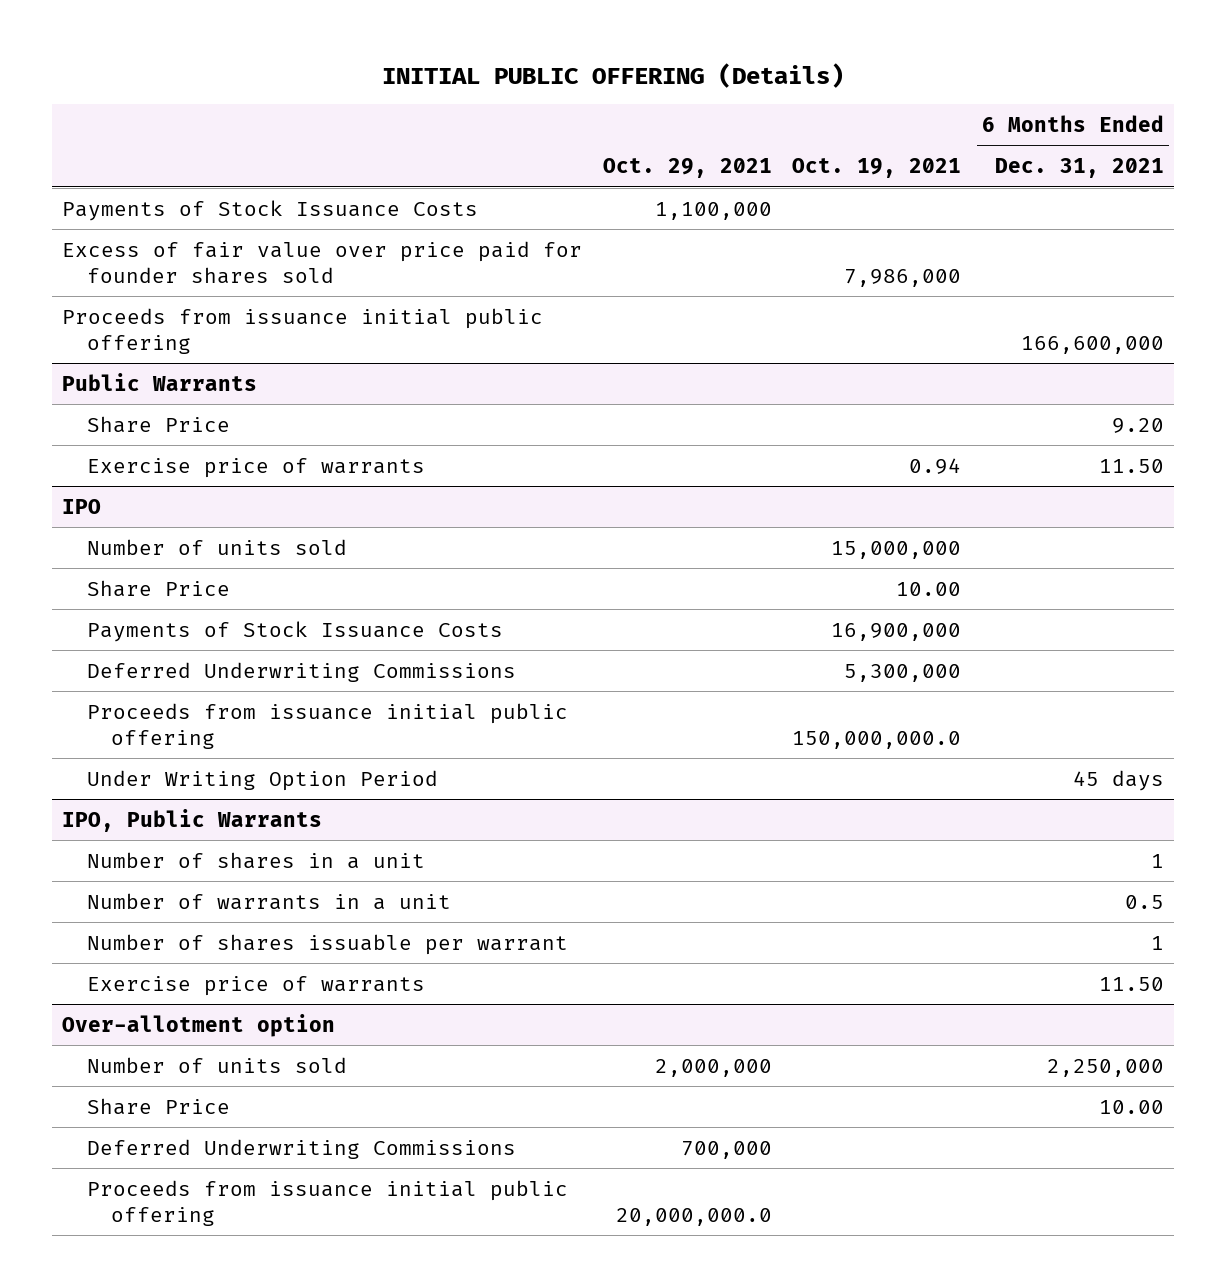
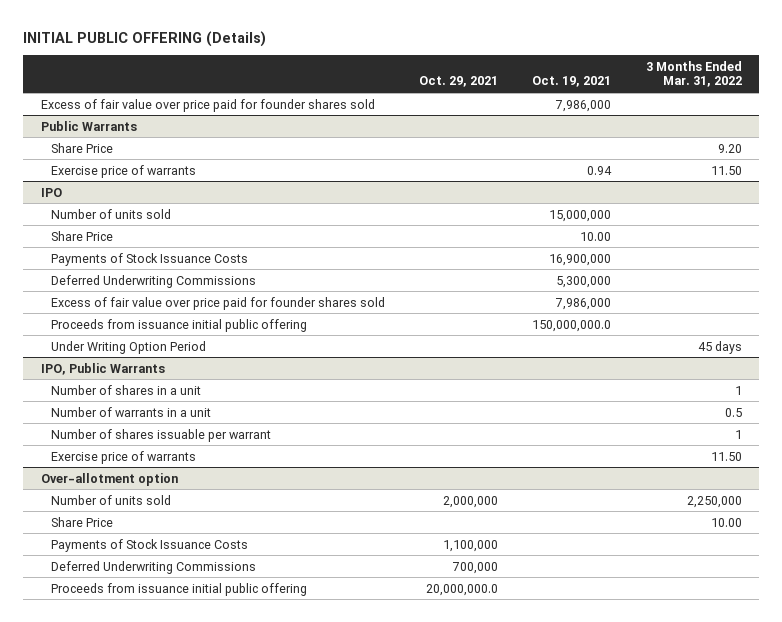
- | Oct. 29, 2021 | Oct. 19, 2021 | 6 Months Ended Dec. 31, 2021
+ | Oct. 29, 2021 | Oct. 19, 2021 | 3 Months Ended Mar. 31, 2022
- Payments of Stock Issuance Costs | 1,100,000 | |
- Proceeds from issuance initial public offering | | | 166,600,000
@ IPO
+ Excess of fair value over price paid for founder shares sold | | 7,986,000 |
@ Over-allotment option
+ Payments of Stock Issuance Costs | 1,100,000 | |

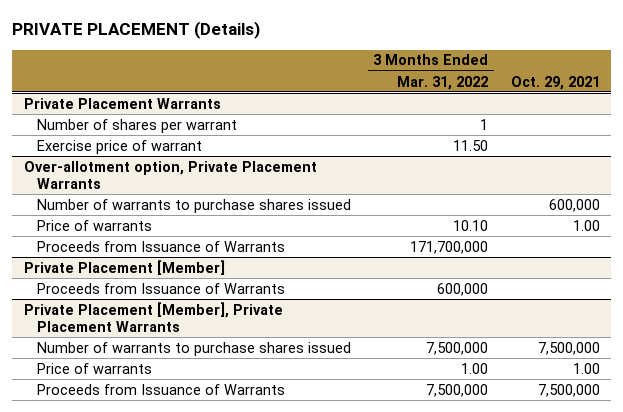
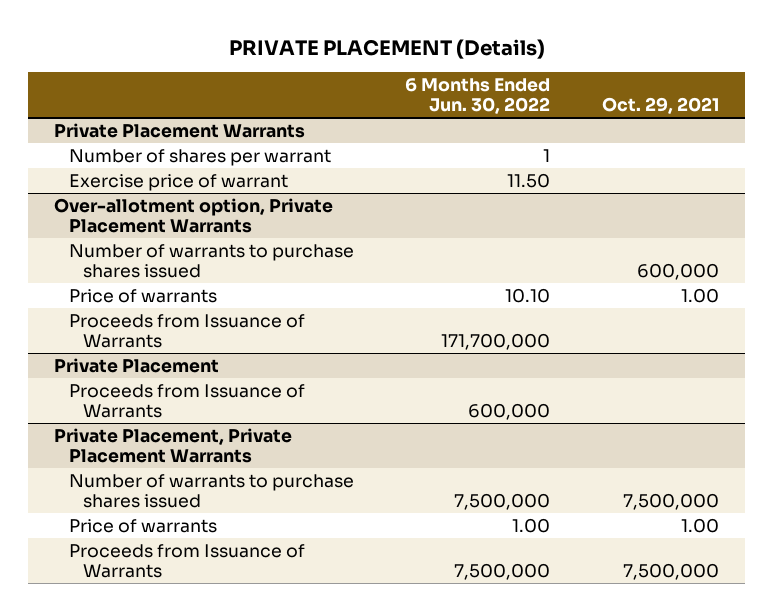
- | 3 Months Ended Mar. 31, 2022 | Oct. 29, 2021
+ | 6 Months Ended Jun. 30, 2022 | Oct. 29, 2021
- Private Placement [Member]
+ Private Placement
- Private Placement [Member], Private Placement Warrants
+ Private Placement, Private Placement Warrants

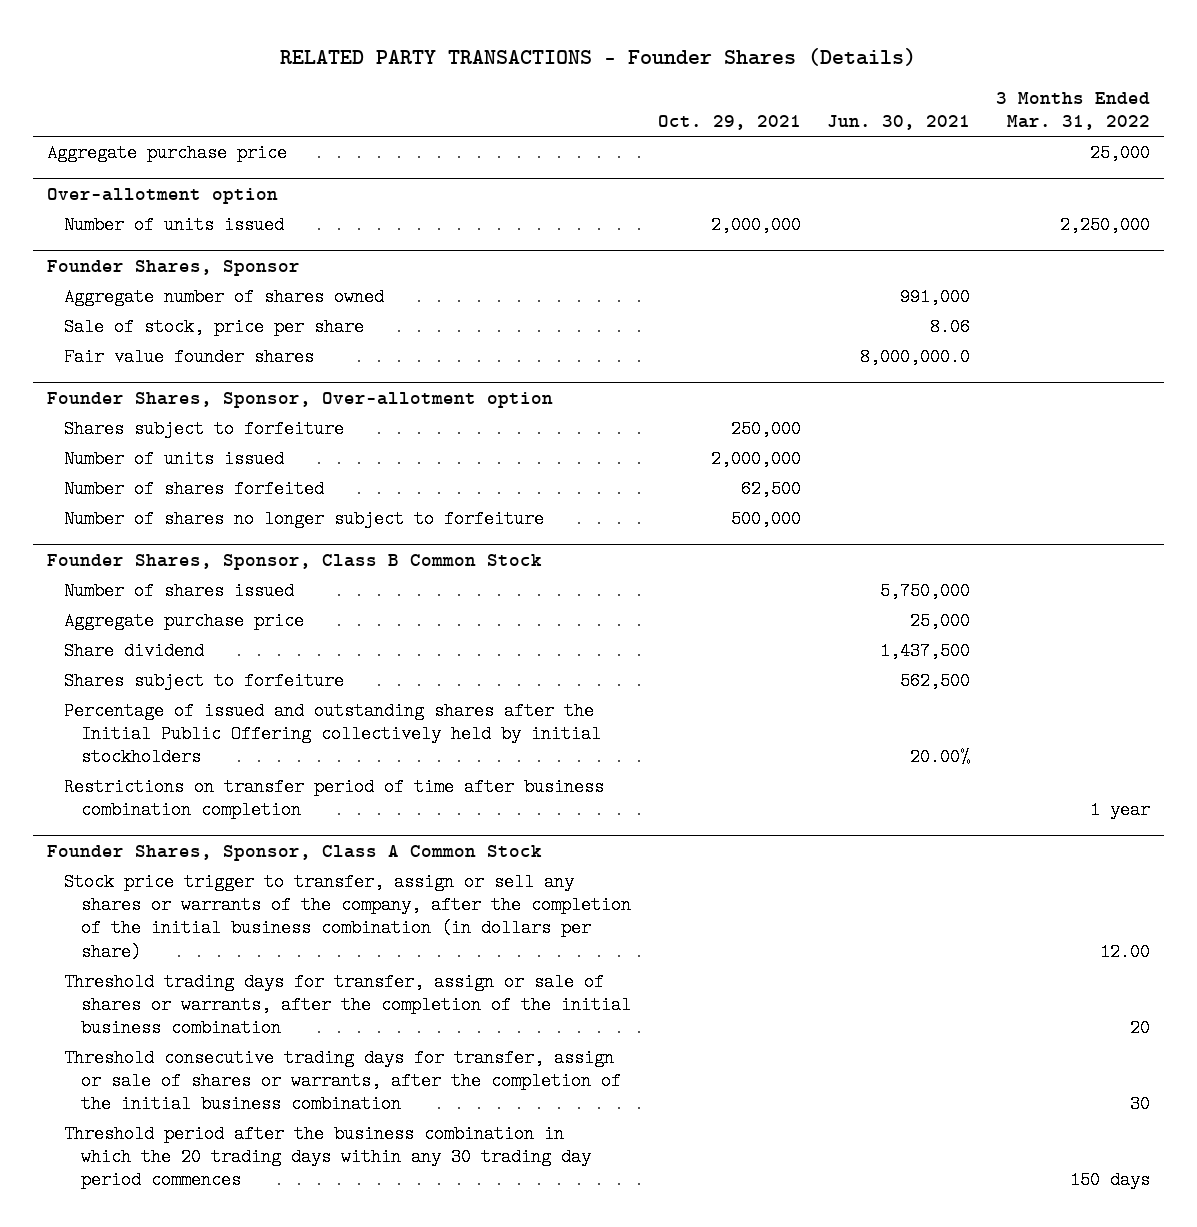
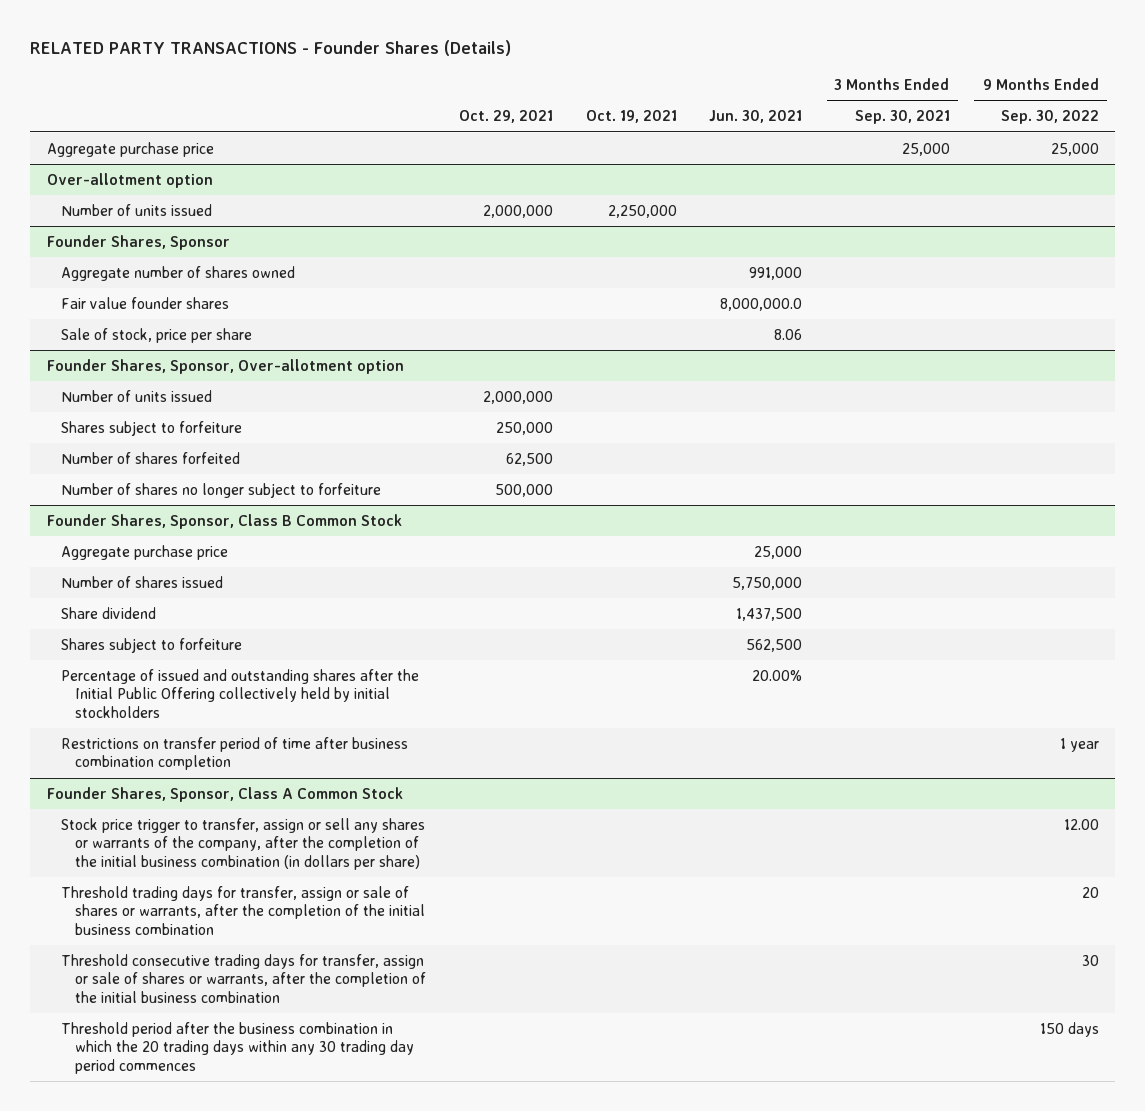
- | Oct. 29, 2021 | Jun. 30, 2021 | 3 Months Ended Mar. 31, 2022
+ | Oct. 29, 2021 | Oct. 19, 2021 | Jun. 30, 2021 | 3 Months Ended Sep. 30, 2021 | 9 Months Ended Sep. 30, 2022
@ Founder Shares, Sponsor
moved down: Sale of stock, price per share | | | 8.06 | |
@ Founder Shares, Sponsor, Over-allotment option
moved down: Shares subject to forfeiture | 250,000 | | | |
@ Founder Shares, Sponsor, Class B Common Stock
moved down: Number of shares issued | | | 5,750,000 | |

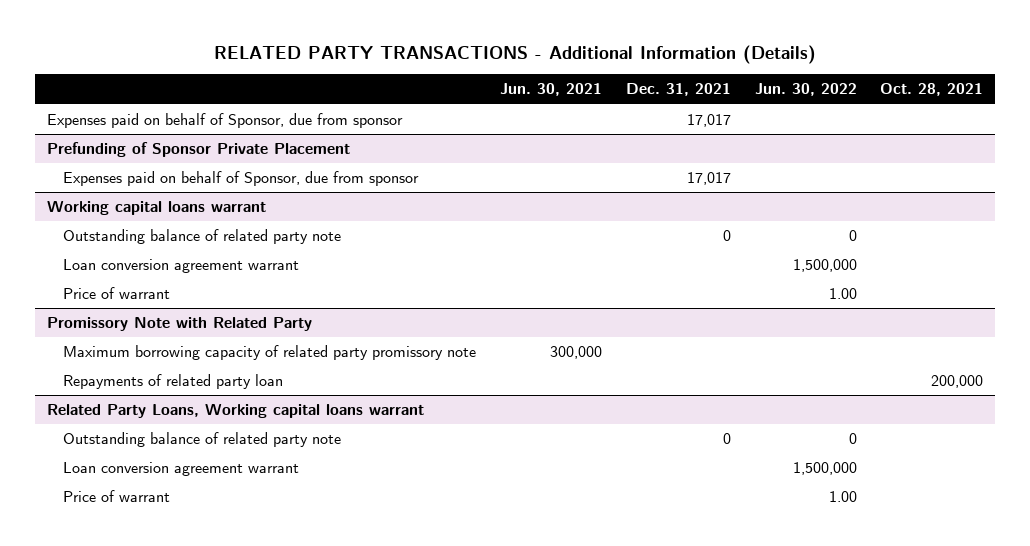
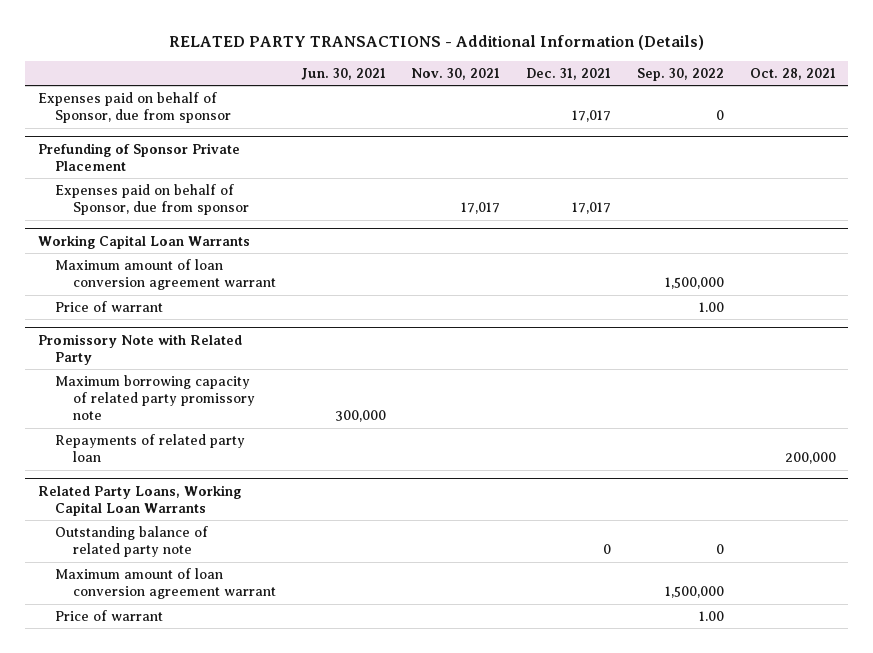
- | Jun. 30, 2021 | Dec. 31, 2021 | Jun. 30, 2022 | Oct. 28, 2021
+ | Jun. 30, 2021 | Nov. 30, 2021 | Dec. 31, 2021 | Sep. 30, 2022 | Oct. 28, 2021
- Working capital loans warrant
- Outstanding balance of related party note | | 0 | 0 |
- Loan conversion agreement warrant | | | 1,500,000 |
+ Working Capital Loan Warrants
+ Maximum amount of loan conversion agreement warrant | | | | 1,500,000 |
- Related Party Loans, Working capital loans warrant
+ Related Party Loans, Working Capital Loan Warrants
- Loan conversion agreement warrant | | | 1,500,000 |
+ Maximum amount of loan conversion agreement warrant | | | | 1,500,000 |

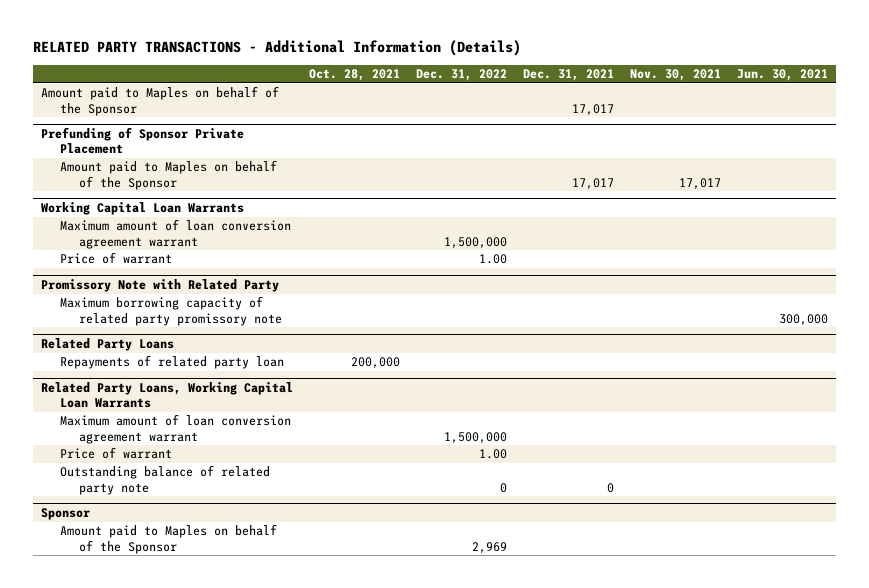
- | Jun. 30, 2021 | Nov. 30, 2021 | Dec. 31, 2021 | Sep. 30, 2022 | Oct. 28, 2021
+ | Oct. 28, 2021 | Dec. 31, 2022 | Dec. 31, 2021 | Nov. 30, 2021 | Jun. 30, 2021
- Expenses paid on behalf of Sponsor, due from sponsor | | | 17,017 | 0 |
+ Amount paid to Maples on behalf of the Sponsor | | | 17,017 | |
@ Prefunding of Sponsor Private Placement
- Expenses paid on behalf of Sponsor, due from sponsor | | 17,017 | 17,017 | |
+ Amount paid to Maples on behalf of the Sponsor | | | 17,017 | 17,017 |
@ Promissory Note with Related Party
- Repayments of related party loan | | | | | 200,000
+ Related Party Loans
+ Repayments of related party loan | 200,000 | | | |
@ Related Party Loans, Working Capital Loan Warrants
moved down: Outstanding balance of related party note | | 0 | 0 | |
+ Sponsor
+ Amount paid to Maples on behalf of the Sponsor | | 2,969 | | |

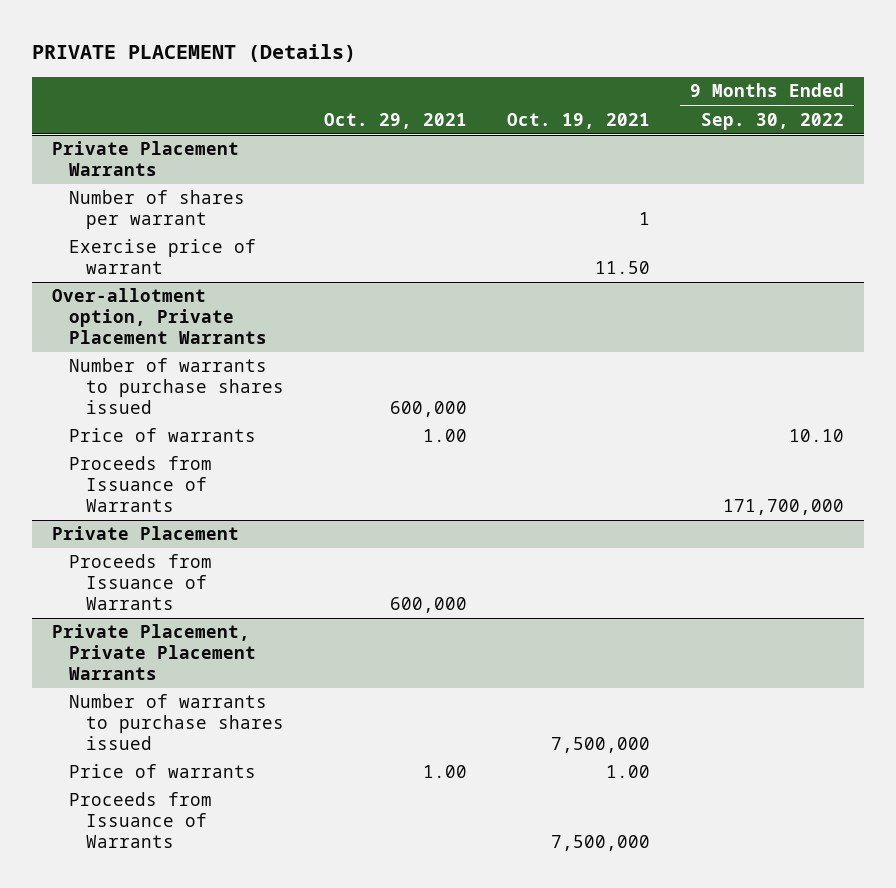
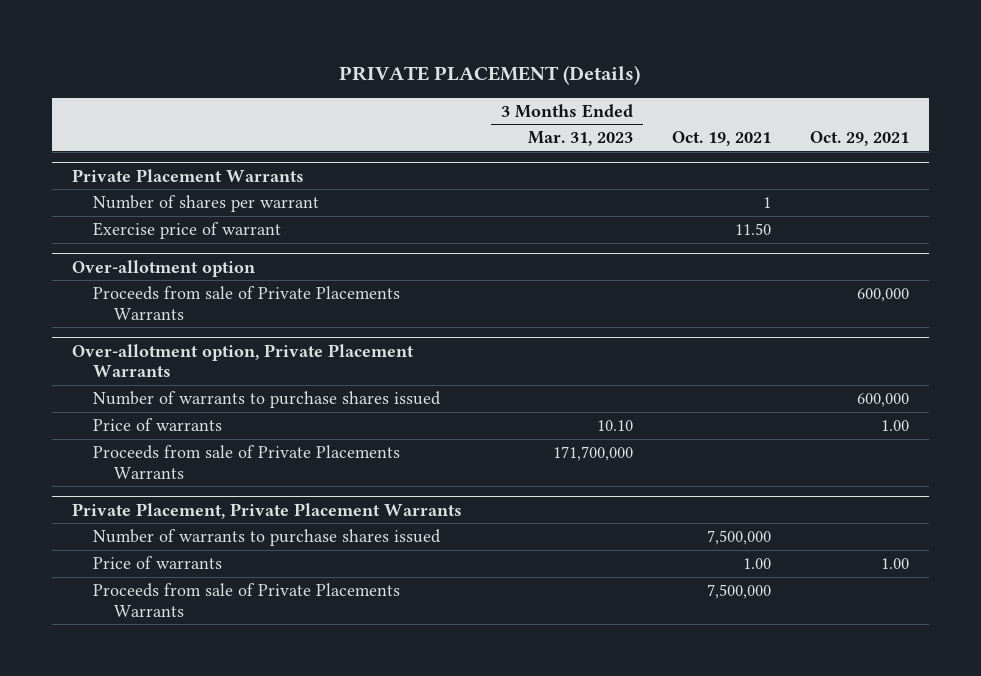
- | Oct. 29, 2021 | Oct. 19, 2021 | 9 Months Ended Sep. 30, 2022
+ | 3 Months Ended Mar. 31, 2023 | Oct. 19, 2021 | Oct. 29, 2021
+ Over-allotment option
+ Proceeds from sale of Private Placements Warrants | | | 600,000
@ Over-allotment option, Private Placement Warrants
- Proceeds from Issuance of Warrants | | | 171,700,000
- Private Placement
- Proceeds from Issuance of Warrants | 600,000 | |
@ Over-allotment option, Private Placement Warrants
+ Proceeds from sale of Private Placements Warrants | 171,700,000 | |
@ Private Placement, Private Placement Warrants
- Proceeds from Issuance of Warrants | | 7,500,000 |
+ Proceeds from sale of Private Placements Warrants | | 7,500,000 |

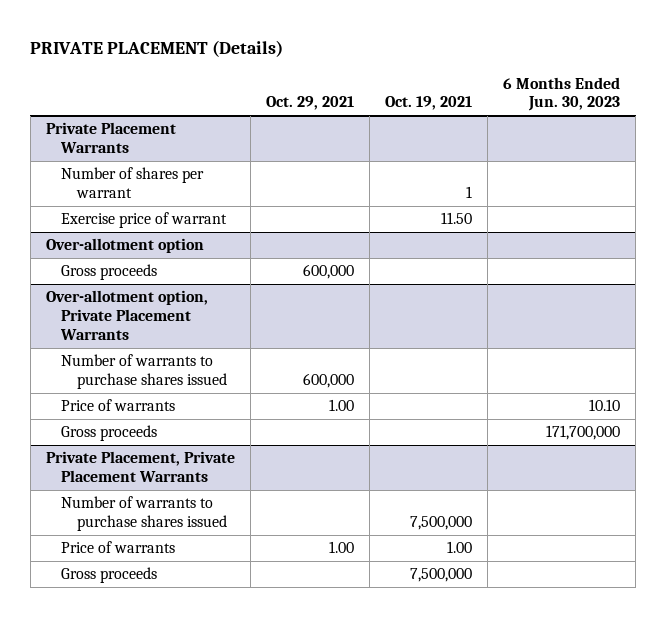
- | 3 Months Ended Mar. 31, 2023 | Oct. 19, 2021 | Oct. 29, 2021
+ | Oct. 29, 2021 | Oct. 19, 2021 | 6 Months Ended Jun. 30, 2023
@ Over-allotment option
- Proceeds from sale of Private Placements Warrants | | | 600,000
+ Gross proceeds | 600,000 | |
@ Over-allotment option, Private Placement Warrants
- Proceeds from sale of Private Placements Warrants | 171,700,000 | |
+ Gross proceeds | | | 171,700,000
@ Private Placement, Private Placement Warrants
- Proceeds from sale of Private Placements Warrants | | 7,500,000 |
+ Gross proceeds | | 7,500,000 |

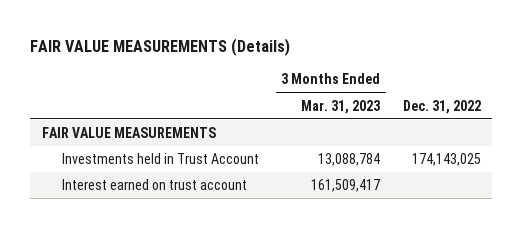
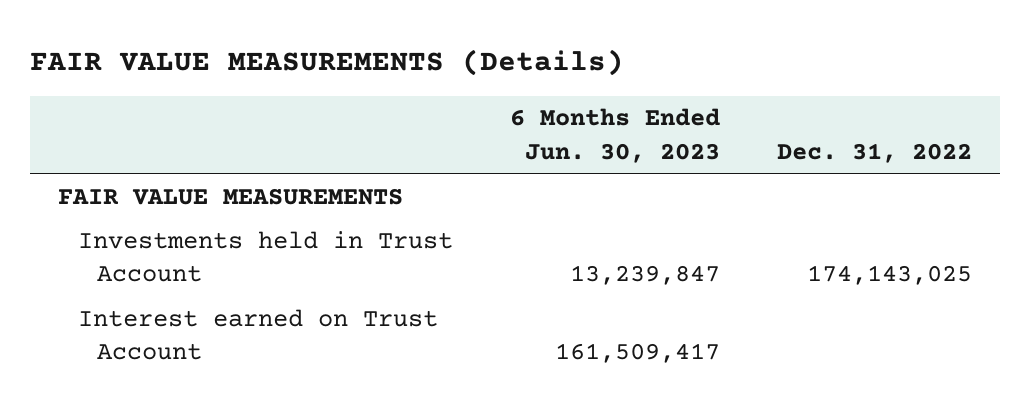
- | 3 Months Ended Mar. 31, 2023 | Dec. 31, 2022
+ | 6 Months Ended Jun. 30, 2023 | Dec. 31, 2022
- Interest earned on trust account | 161,509,417 |
+ Interest earned on Trust Account | 161,509,417 |

